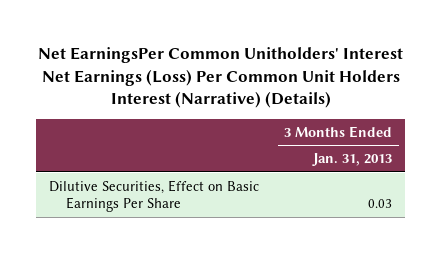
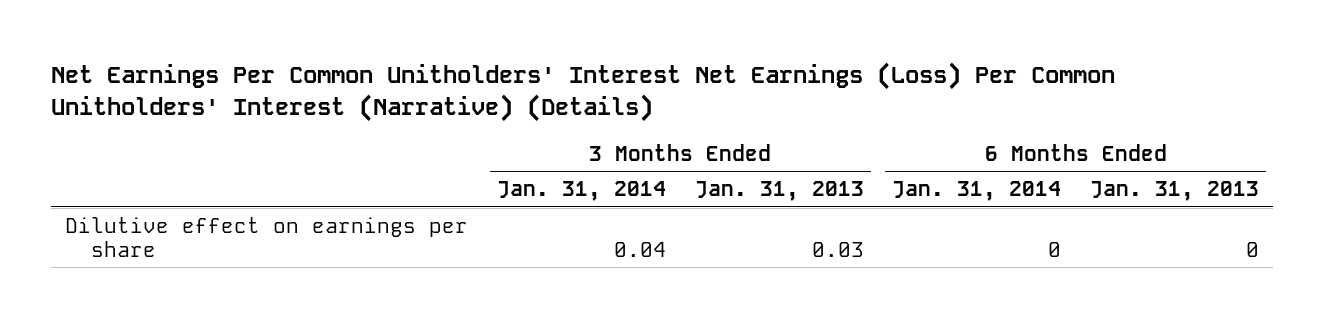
- Net EarningsPer Common Unitholders' Interest Net Earnings (Loss) Per Common Unit Holders Interest (Narrative) (Details)
+ Net Earnings Per Common Unitholders' Interest Net Earnings (Loss) Per Common Unitholders' Interest (Narrative) (Details)
- | 3 Months Ended Jan. 31, 2013
+ | 3 Months Ended Jan. 31, 2014 | 3 Months Ended Jan. 31, 2013 | 6 Months Ended Jan. 31, 2014 | 6 Months Ended Jan. 31, 2013
- Dilutive Securities, Effect on Basic Earnings Per Share | 0.03
+ Dilutive effect on earnings per share | 0.04 | 0.03 | 0 | 0

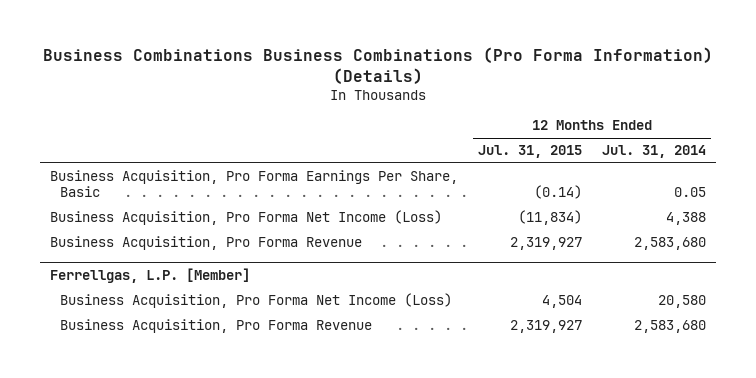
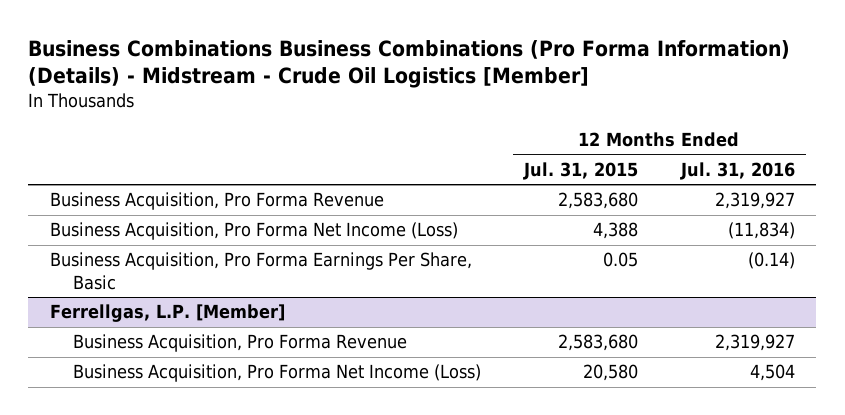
- Business Combinations Business Combinations (Pro Forma Information) (Details)
+ Business Combinations Business Combinations (Pro Forma Information) (Details) - Midstream - Crude Oil Logistics [Member]
- | 12 Months Ended Jul. 31, 2015 | 12 Months Ended Jul. 31, 2014
+ | 12 Months Ended Jul. 31, 2015 | 12 Months Ended Jul. 31, 2016
- Business Acquisition, Pro Forma Earnings Per Share, Basic | (0.14) | 0.05
- Business Acquisition, Pro Forma Net Income (Loss) | (11,834) | 4,388
- Business Acquisition, Pro Forma Revenue | 2,319,927 | 2,583,680
+ Business Acquisition, Pro Forma Revenue | 2,583,680 | 2,319,927
+ Business Acquisition, Pro Forma Net Income (Loss) | 4,388 | (11,834)
+ Business Acquisition, Pro Forma Earnings Per Share, Basic | 0.05 | (0.14)
@ Ferrellgas, L.P. [Member]
- Business Acquisition, Pro Forma Net Income (Loss) | 4,504 | 20,580
- Business Acquisition, Pro Forma Revenue | 2,319,927 | 2,583,680
+ Business Acquisition, Pro Forma Revenue | 2,583,680 | 2,319,927
+ Business Acquisition, Pro Forma Net Income (Loss) | 20,580 | 4,504

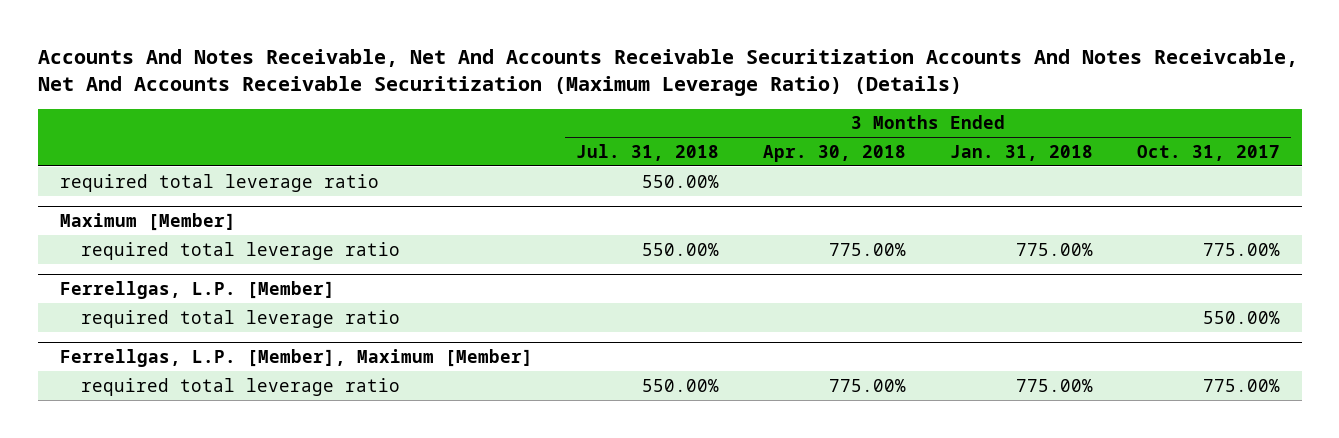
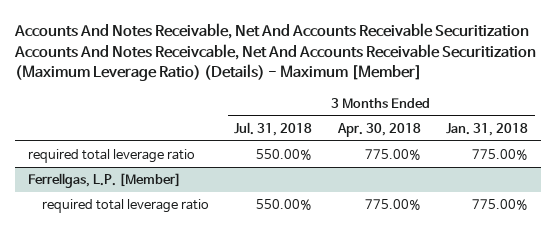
- Accounts And Notes Receivable, Net And Accounts Receivable Securitization Accounts And Notes Receivcable, Net And Accounts Receivable Securitization (Maximum Leverage Ratio) (Details)
+ Accounts And Notes Receivable, Net And Accounts Receivable Securitization Accounts And Notes Receivcable, Net And Accounts Receivable Securitization (Maximum Leverage Ratio) (Details) - Maximum [Member]
- | 3 Months Ended Jul. 31, 2018 | 3 Months Ended Apr. 30, 2018 | 3 Months Ended Jan. 31, 2018 | 3 Months Ended Oct. 31, 2017
+ | 3 Months Ended Jul. 31, 2018 | 3 Months Ended Apr. 30, 2018 | 3 Months Ended Jan. 31, 2018
- required total leverage ratio | 550.00% | | |
- Maximum [Member]
@ Ferrellgas, L.P. [Member]
- required total leverage ratio | | | | 550.00%
- Ferrellgas, L.P. [Member], Maximum [Member]

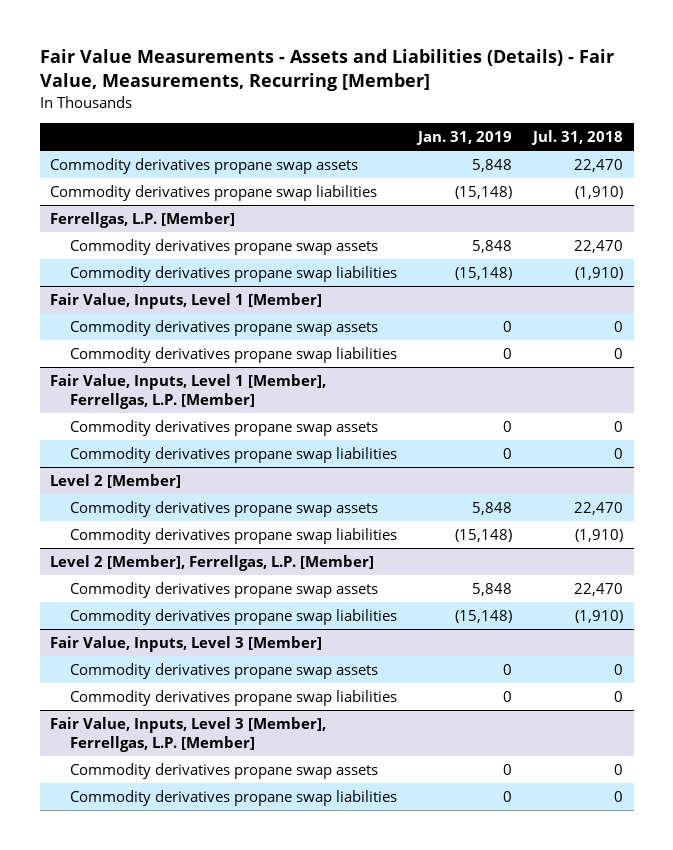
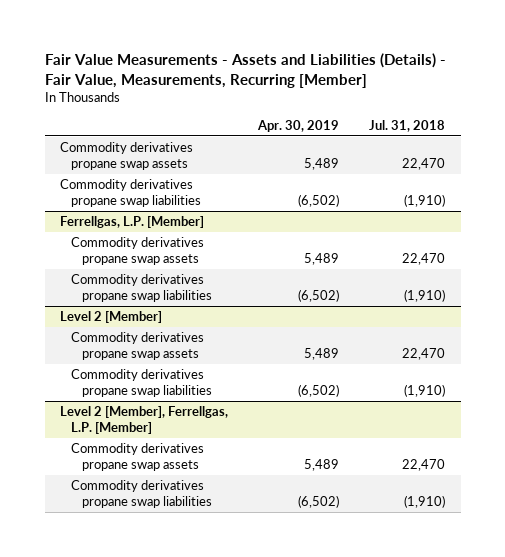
- | Jan. 31, 2019 | Jul. 31, 2018
+ | Apr. 30, 2019 | Jul. 31, 2018
- Fair Value, Inputs, Level 1 [Member]
- Commodity derivatives propane swap assets | 0 | 0
- Commodity derivatives propane swap liabilities | 0 | 0
- Fair Value, Inputs, Level 1 [Member], Ferrellgas, L.P. [Member]
- Commodity derivatives propane swap assets | 0 | 0
- Commodity derivatives propane swap liabilities | 0 | 0
- Fair Value, Inputs, Level 3 [Member]
- Commodity derivatives propane swap assets | 0 | 0
- Commodity derivatives propane swap liabilities | 0 | 0
- Fair Value, Inputs, Level 3 [Member], Ferrellgas, L.P. [Member]
- Commodity derivatives propane swap assets | 0 | 0
- Commodity derivatives propane swap liabilities | 0 | 0

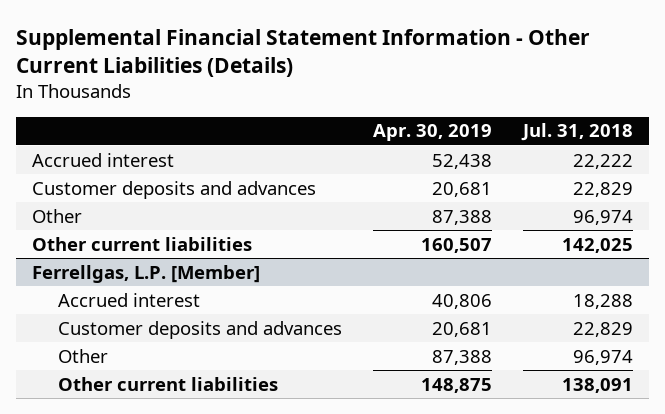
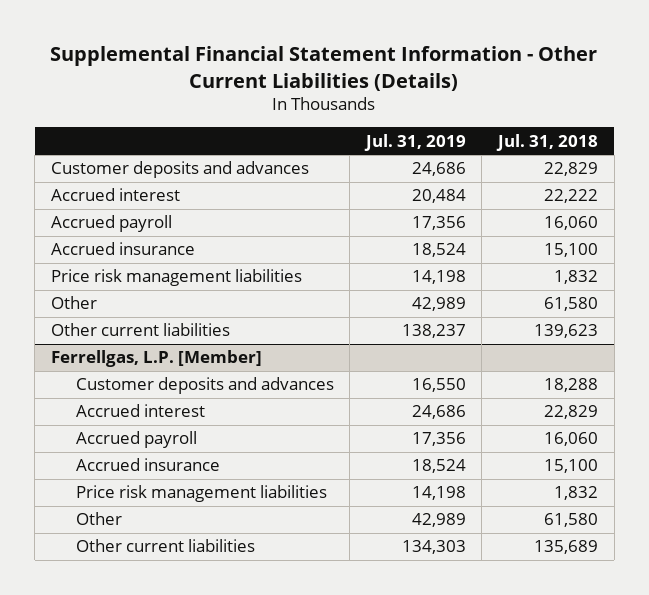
- | Apr. 30, 2019 | Jul. 31, 2018
+ | Jul. 31, 2019 | Jul. 31, 2018
- Other | 87,388 | 96,974
- Other current liabilities | 160,507 | 142,025
moved down: Accrued interest | 20,484 | 22,222
+ Accrued payroll | 17,356 | 16,060
+ Accrued insurance | 18,524 | 15,100
+ Price risk management liabilities | 14,198 | 1,832
+ Other | 42,989 | 61,580
+ Other current liabilities | 138,237 | 139,623
@ Ferrellgas, L.P. [Member]
- Accrued interest | 40,806 | 18,288
- Customer deposits and advances | 20,681 | 22,829
- Other | 87,388 | 96,974
- Other current liabilities | 148,875 | 138,091
+ Customer deposits and advances | 16,550 | 18,288
+ Accrued interest | 24,686 | 22,829
+ Accrued payroll | 17,356 | 16,060
+ Accrued insurance | 18,524 | 15,100
+ Price risk management liabilities | 14,198 | 1,832
+ Other | 42,989 | 61,580
+ Other current liabilities | 134,303 | 135,689

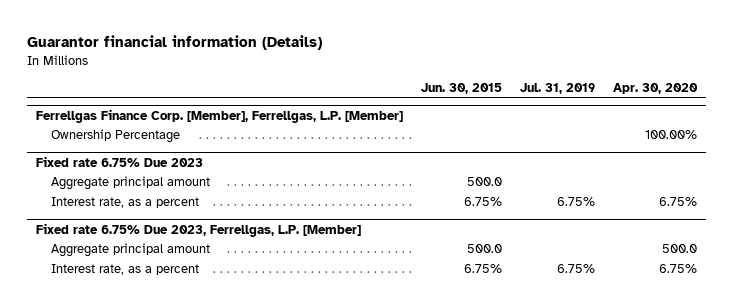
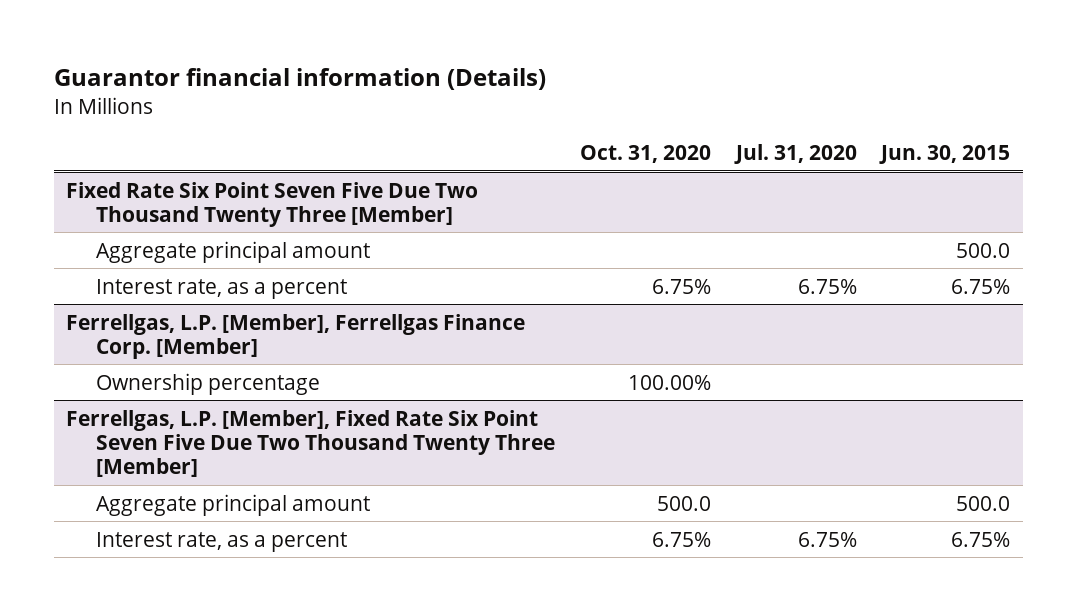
- | Jun. 30, 2015 | Jul. 31, 2019 | Apr. 30, 2020
+ | Oct. 31, 2020 | Jul. 31, 2020 | Jun. 30, 2015
- Ferrellgas Finance Corp. [Member], Ferrellgas, L.P. [Member]
- Ownership Percentage | | | 100.00%
- Fixed rate 6.75% Due 2023
+ Fixed Rate Six Point Seven Five Due Two Thousand Twenty Three [Member]
- Fixed rate 6.75% Due 2023, Ferrellgas, L.P. [Member]
+ Ferrellgas, L.P. [Member], Ferrellgas Finance Corp. [Member]
+ Ownership percentage | 100.00% | |
+ Ferrellgas, L.P. [Member], Fixed Rate Six Point Seven Five Due Two Thousand Twenty Three [Member]

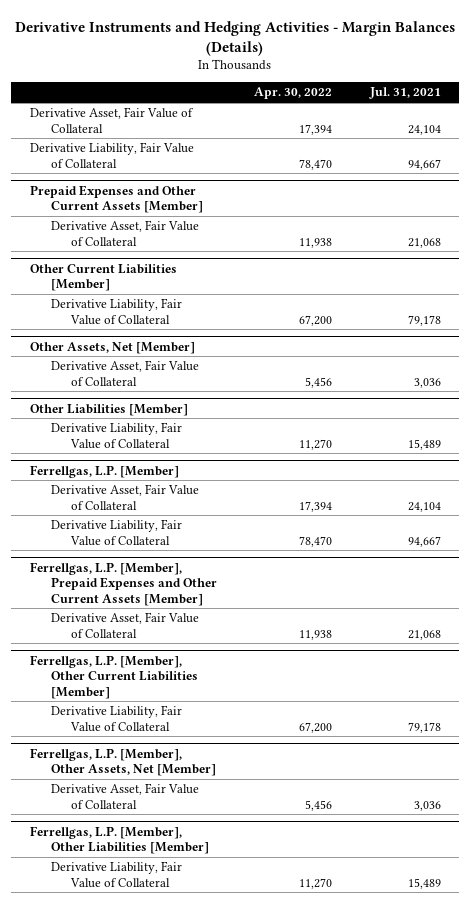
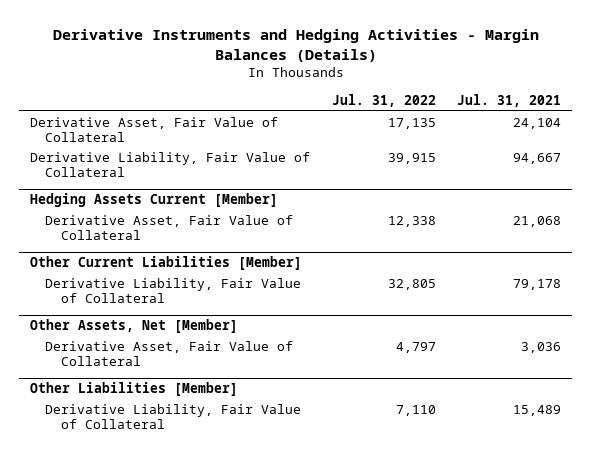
- | Apr. 30, 2022 | Jul. 31, 2021
+ | Jul. 31, 2022 | Jul. 31, 2021
- Prepaid Expenses and Other Current Assets [Member]
+ Hedging Assets Current [Member]
- Ferrellgas, L.P. [Member]
- Derivative Asset, Fair Value of Collateral | 17,394 | 24,104
- Derivative Liability, Fair Value of Collateral | 78,470 | 94,667
- Ferrellgas, L.P. [Member], Prepaid Expenses and Other Current Assets [Member]
- Derivative Asset, Fair Value of Collateral | 11,938 | 21,068
- Ferrellgas, L.P. [Member], Other Current Liabilities [Member]
- Derivative Liability, Fair Value of Collateral | 67,200 | 79,178
- Ferrellgas, L.P. [Member], Other Assets, Net [Member]
- Derivative Asset, Fair Value of Collateral | 5,456 | 3,036
- Ferrellgas, L.P. [Member], Other Liabilities [Member]
- Derivative Liability, Fair Value of Collateral | 11,270 | 15,489

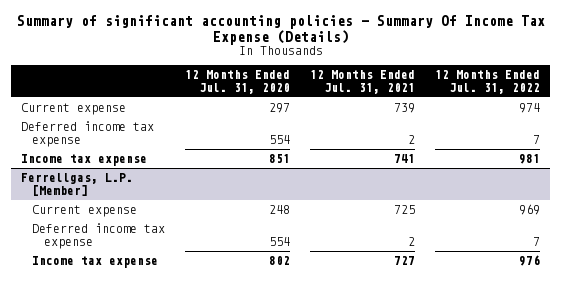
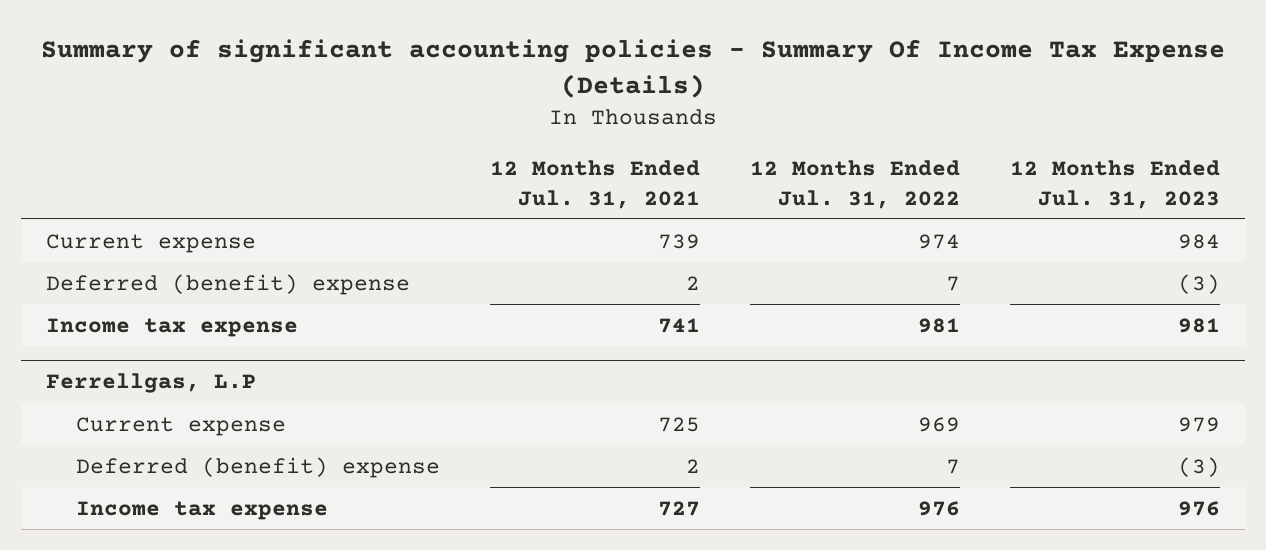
- | 12 Months Ended Jul. 31, 2020 | 12 Months Ended Jul. 31, 2021 | 12 Months Ended Jul. 31, 2022
+ | 12 Months Ended Jul. 31, 2021 | 12 Months Ended Jul. 31, 2022 | 12 Months Ended Jul. 31, 2023
- Deferred income tax expense | 554 | 2 | 7
+ Deferred (benefit) expense | 2 | 7 | (3)
- Ferrellgas, L.P. [Member]
+ Ferrellgas, L.P
- Deferred income tax expense | 554 | 2 | 7
+ Deferred (benefit) expense | 2 | 7 | (3)

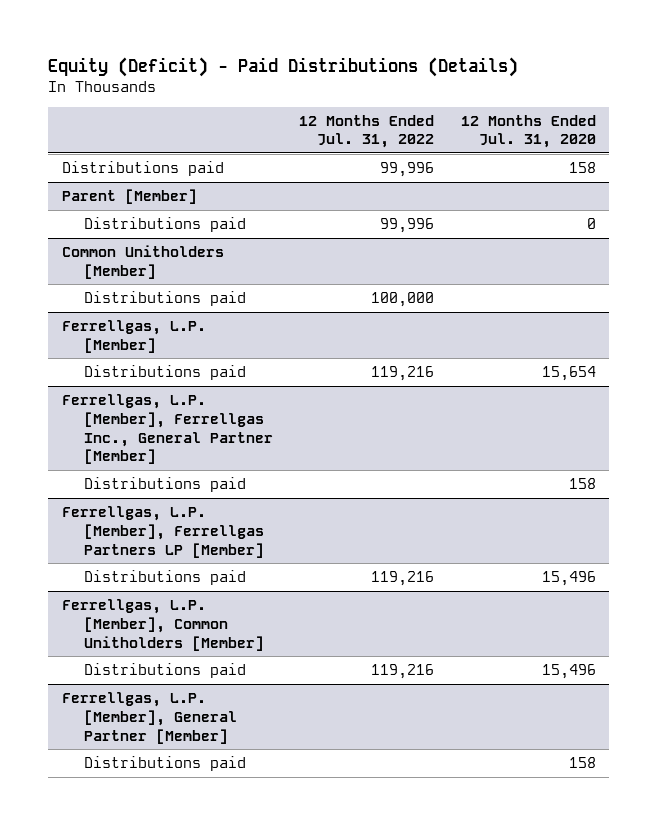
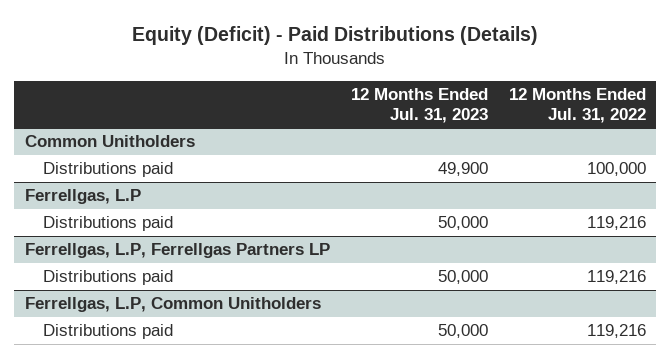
- | 12 Months Ended Jul. 31, 2022 | 12 Months Ended Jul. 31, 2020
+ | 12 Months Ended Jul. 31, 2023 | 12 Months Ended Jul. 31, 2022
- Distributions paid | 99,996 | 158
- Parent [Member]
- Distributions paid | 99,996 | 0
- Common Unitholders [Member]
+ Common Unitholders
- Ferrellgas, L.P. [Member]
+ Ferrellgas, L.P
- Ferrellgas, L.P. [Member], Ferrellgas Inc., General Partner [Member]
- Distributions paid | | 158
- Ferrellgas, L.P. [Member], Ferrellgas Partners LP [Member]
+ Ferrellgas, L.P, Ferrellgas Partners LP
- Ferrellgas, L.P. [Member], Common Unitholders [Member]
+ Ferrellgas, L.P, Common Unitholders
- Ferrellgas, L.P. [Member], General Partner [Member]
- Distributions paid | | 158

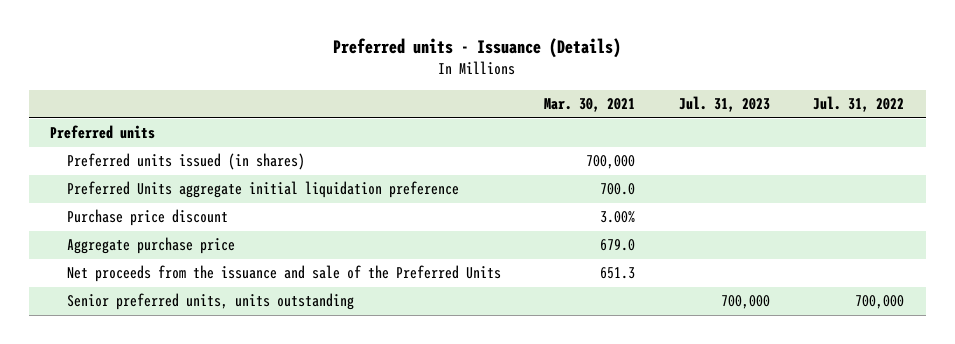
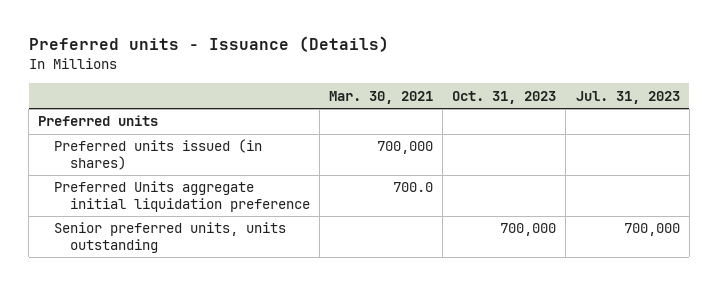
- | Mar. 30, 2021 | Jul. 31, 2023 | Jul. 31, 2022
+ | Mar. 30, 2021 | Oct. 31, 2023 | Jul. 31, 2023
- Purchase price discount | 3.00% | |
- Aggregate purchase price | 679.0 | |
- Net proceeds from the issuance and sale of the Preferred Units | 651.3 | |

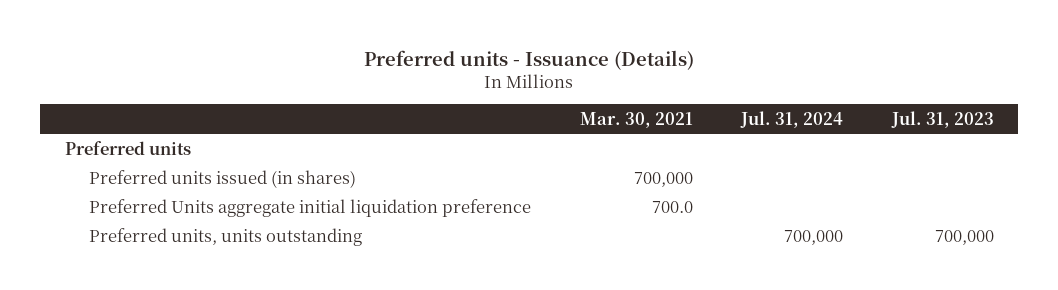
- | Mar. 30, 2021 | Oct. 31, 2023 | Jul. 31, 2023
+ | Mar. 30, 2021 | Jul. 31, 2024 | Jul. 31, 2023
- Senior preferred units, units outstanding | | 700,000 | 700,000
+ Preferred units, units outstanding | | 700,000 | 700,000

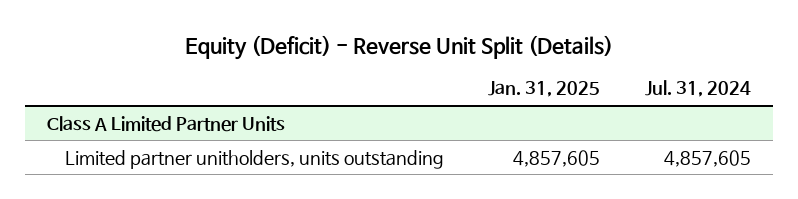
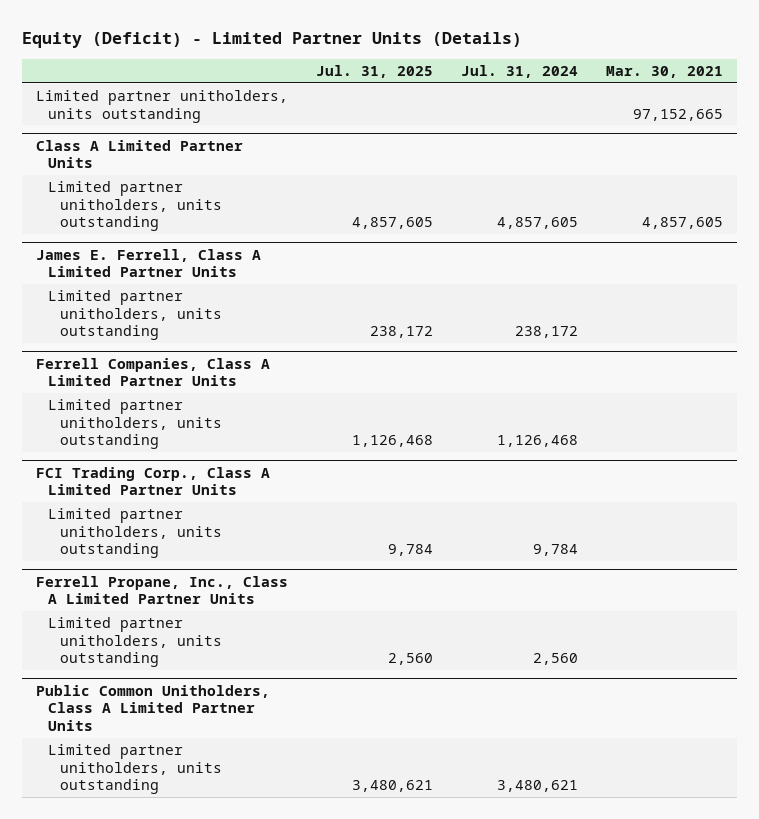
- Equity (Deficit) - Reverse Unit Split (Details)
+ Equity (Deficit) - Limited Partner Units (Details)
- | Jan. 31, 2025 | Jul. 31, 2024
+ | Jul. 31, 2025 | Jul. 31, 2024 | Mar. 30, 2021
+ Limited partner unitholders, units outstanding | | | 97,152,665
+ James E. Ferrell, Class A Limited Partner Units
+ Limited partner unitholders, units outstanding | 238,172 | 238,172 |
+ Ferrell Companies, Class A Limited Partner Units
+ Limited partner unitholders, units outstanding | 1,126,468 | 1,126,468 |
+ FCI Trading Corp., Class A Limited Partner Units
+ Limited partner unitholders, units outstanding | 9,784 | 9,784 |
+ Ferrell Propane, Inc., Class A Limited Partner Units
+ Limited partner unitholders, units outstanding | 2,560 | 2,560 |
+ Public Common Unitholders, Class A Limited Partner Units
+ Limited partner unitholders, units outstanding | 3,480,621 | 3,480,621 |

